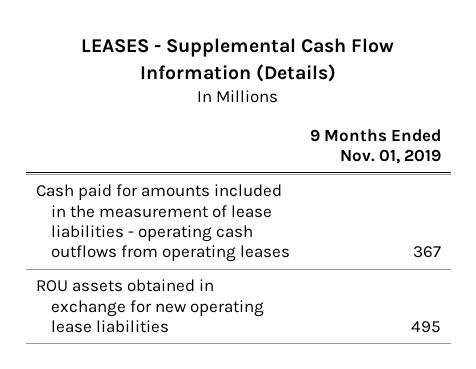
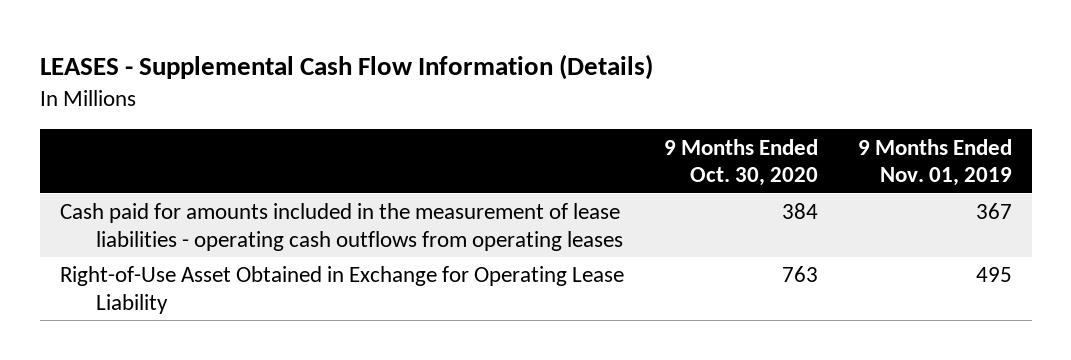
- | 9 Months Ended Nov. 01, 2019
+ | 9 Months Ended Oct. 30, 2020 | 9 Months Ended Nov. 01, 2019
- ROU assets obtained in exchange for new operating lease liabilities | 495
+ Right-of-Use Asset Obtained in Exchange for Operating Lease Liability | 763 | 495

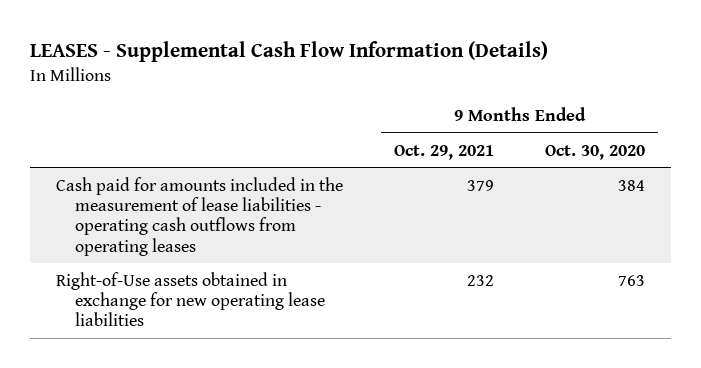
- | 9 Months Ended Oct. 30, 2020 | 9 Months Ended Nov. 01, 2019
+ | 9 Months Ended Oct. 29, 2021 | 9 Months Ended Oct. 30, 2020
- Right-of-Use Asset Obtained in Exchange for Operating Lease Liability | 763 | 495
+ Right-of-Use assets obtained in exchange for new operating lease liabilities | 232 | 763

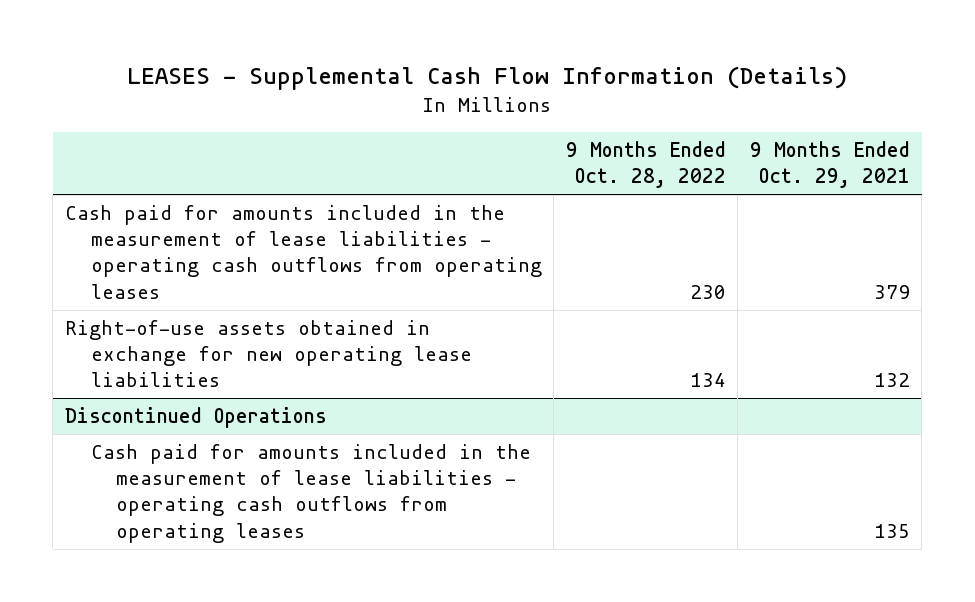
- | 9 Months Ended Oct. 29, 2021 | 9 Months Ended Oct. 30, 2020
+ | 9 Months Ended Oct. 28, 2022 | 9 Months Ended Oct. 29, 2021
- Right-of-Use assets obtained in exchange for new operating lease liabilities | 232 | 763
+ Right-of-use assets obtained in exchange for new operating lease liabilities | 134 | 132
+ Discontinued Operations
+ Cash paid for amounts included in the measurement of lease liabilities - operating cash outflows from operating leases | | 135

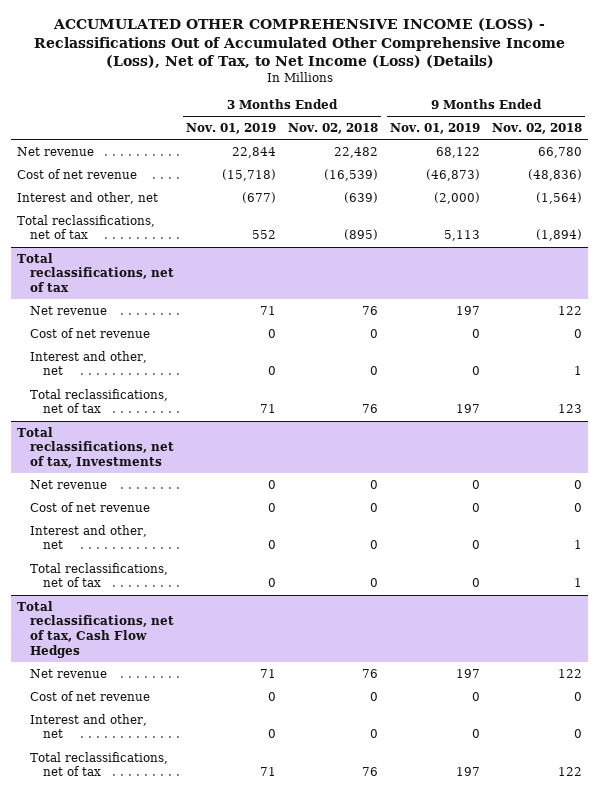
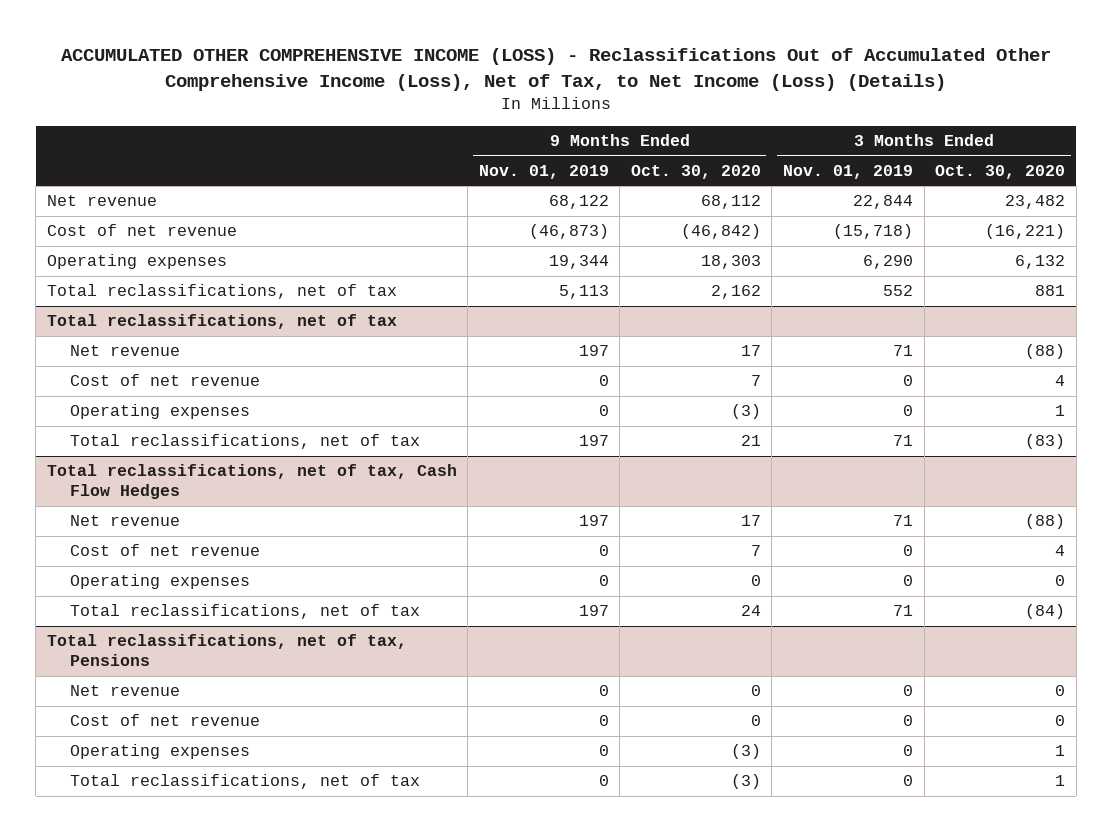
- | 3 Months Ended Nov. 01, 2019 | 3 Months Ended Nov. 02, 2018 | 9 Months Ended Nov. 01, 2019 | 9 Months Ended Nov. 02, 2018
+ | 9 Months Ended Nov. 01, 2019 | 9 Months Ended Oct. 30, 2020 | 3 Months Ended Nov. 01, 2019 | 3 Months Ended Oct. 30, 2020
- Interest and other, net | (677) | (639) | (2,000) | (1,564)
+ Operating expenses | 19,344 | 18,303 | 6,290 | 6,132
@ Total reclassifications, net of tax
- Interest and other, net | 0 | 0 | 0 | 1
+ Operating expenses | 0 | (3) | 0 | 1
- Total reclassifications, net of tax, Investments
- Net revenue | 0 | 0 | 0 | 0
- Cost of net revenue | 0 | 0 | 0 | 0
- Interest and other, net | 0 | 0 | 0 | 1
- Total reclassifications, net of tax | 0 | 0 | 0 | 1
@ Total reclassifications, net of tax, Cash Flow Hedges
- Interest and other, net | 0 | 0 | 0 | 0
+ Operating expenses | 0 | 0 | 0 | 0
+ Total reclassifications, net of tax, Pensions
+ Net revenue | 0 | 0 | 0 | 0
+ Cost of net revenue | 0 | 0 | 0 | 0
+ Operating expenses | 0 | (3) | 0 | 1
+ Total reclassifications, net of tax | 0 | (3) | 0 | 1

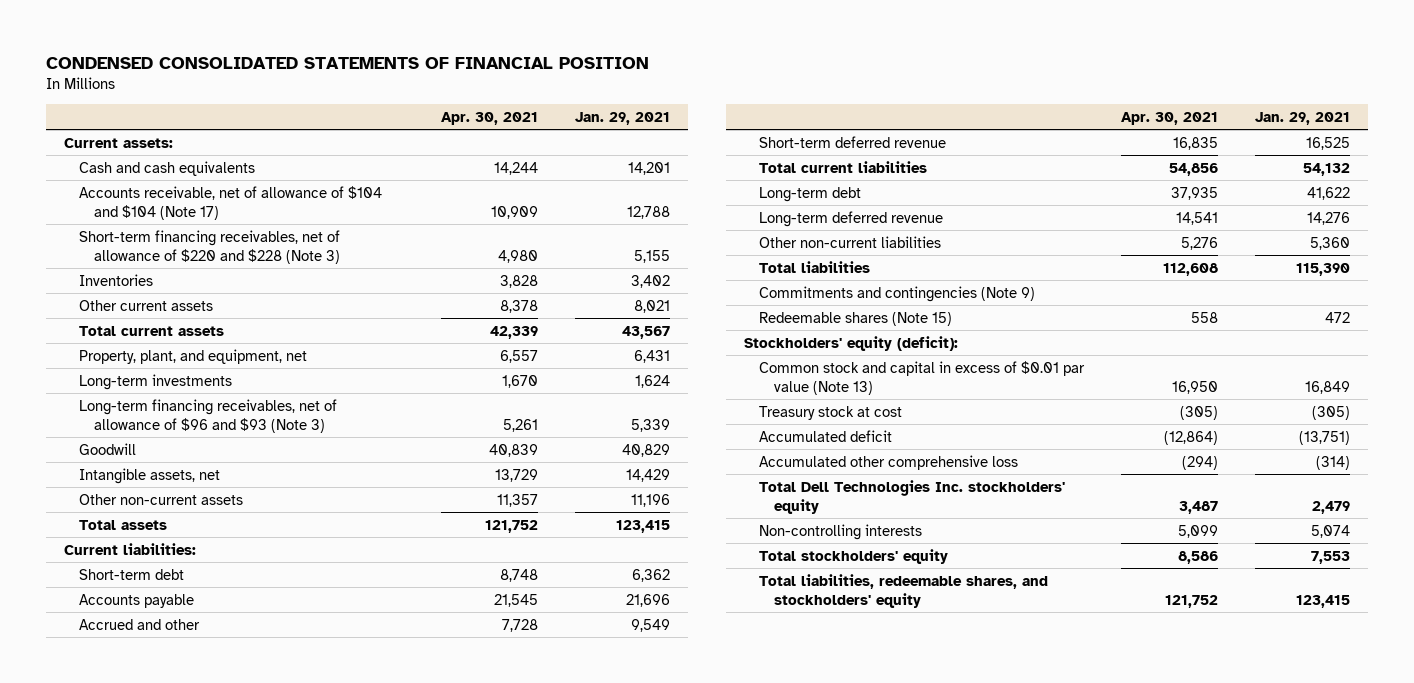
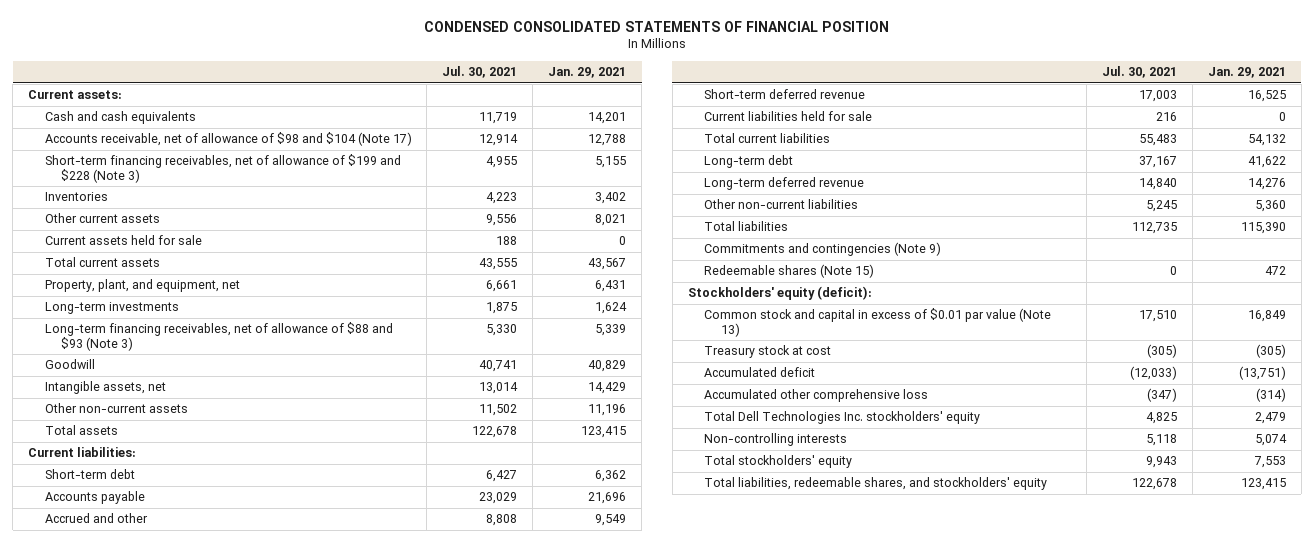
- | Apr. 30, 2021 | Jan. 29, 2021
+ | Jul. 30, 2021 | Jan. 29, 2021
- Accounts receivable, net of allowance of $104 and $104 (Note 17) | 10,909 | 12,788
- Short-term financing receivables, net of allowance of $220 and $228 (Note 3) | 4,980 | 5,155
+ Accounts receivable, net of allowance of $98 and $104 (Note 17) | 12,914 | 12,788
+ Short-term financing receivables, net of allowance of $199 and $228 (Note 3) | 4,955 | 5,155
+ Current assets held for sale | 188 | 0
- Long-term financing receivables, net of allowance of $96 and $93 (Note 3) | 5,261 | 5,339
+ Long-term financing receivables, net of allowance of $88 and $93 (Note 3) | 5,330 | 5,339
+ Current liabilities held for sale | 216 | 0

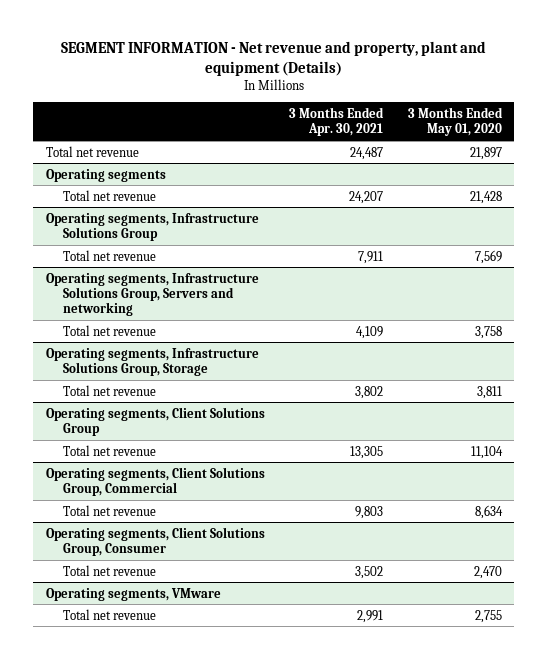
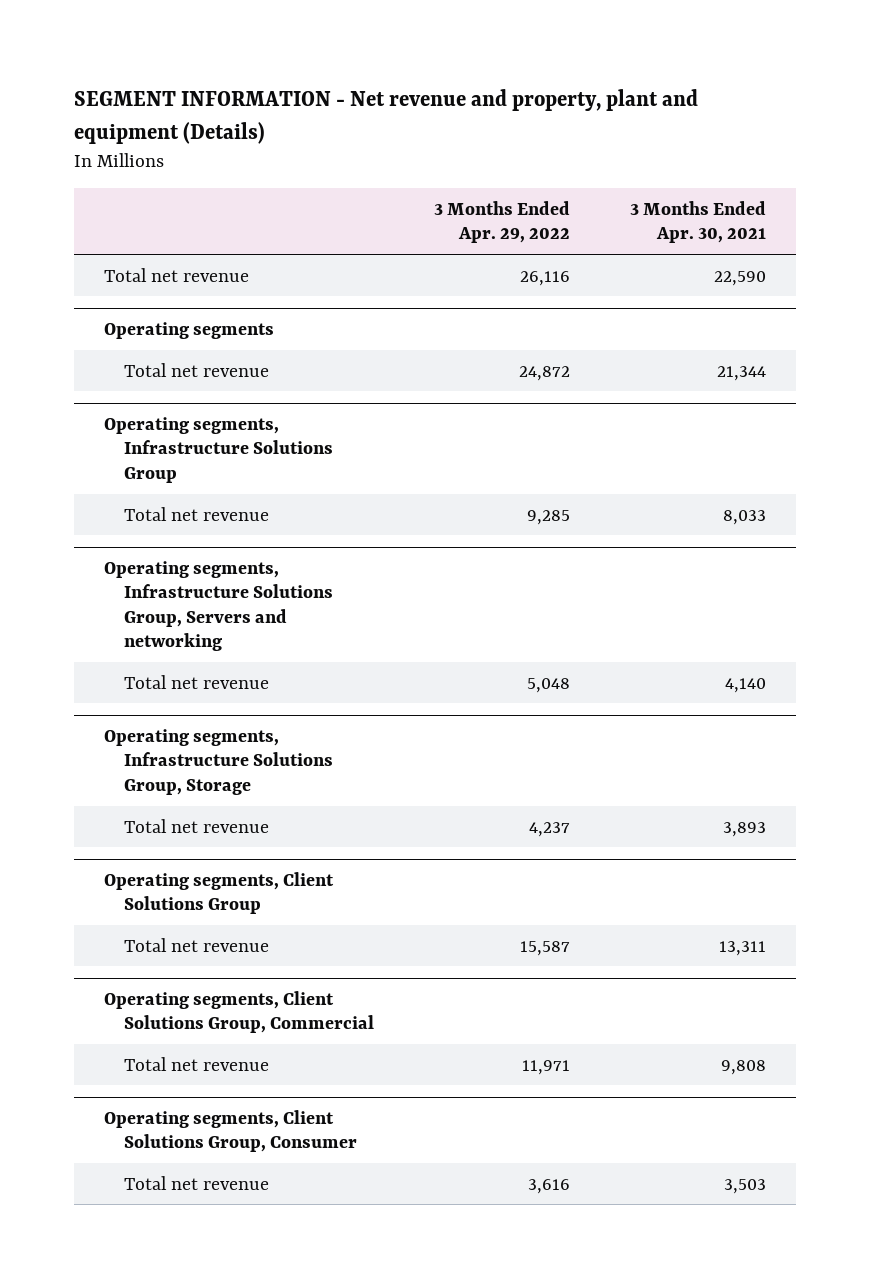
- | 3 Months Ended Apr. 30, 2021 | 3 Months Ended May 01, 2020
+ | 3 Months Ended Apr. 29, 2022 | 3 Months Ended Apr. 30, 2021
- Total net revenue | 24,487 | 21,897
+ Total net revenue | 26,116 | 22,590
@ Operating segments
- Total net revenue | 24,207 | 21,428
+ Total net revenue | 24,872 | 21,344
@ Operating segments, Infrastructure Solutions Group
- Total net revenue | 7,911 | 7,569
+ Total net revenue | 9,285 | 8,033
@ Operating segments, Infrastructure Solutions Group, Servers and networking
- Total net revenue | 4,109 | 3,758
+ Total net revenue | 5,048 | 4,140
@ Operating segments, Infrastructure Solutions Group, Storage
- Total net revenue | 3,802 | 3,811
+ Total net revenue | 4,237 | 3,893
@ Operating segments, Client Solutions Group
- Total net revenue | 13,305 | 11,104
+ Total net revenue | 15,587 | 13,311
@ Operating segments, Client Solutions Group, Commercial
- Total net revenue | 9,803 | 8,634
+ Total net revenue | 11,971 | 9,808
@ Operating segments, Client Solutions Group, Consumer
- Total net revenue | 3,502 | 2,470
- Operating segments, VMware
- Total net revenue | 2,991 | 2,755
@ Operating segments, Client Solutions Group, Consumer
+ Total net revenue | 3,616 | 3,503

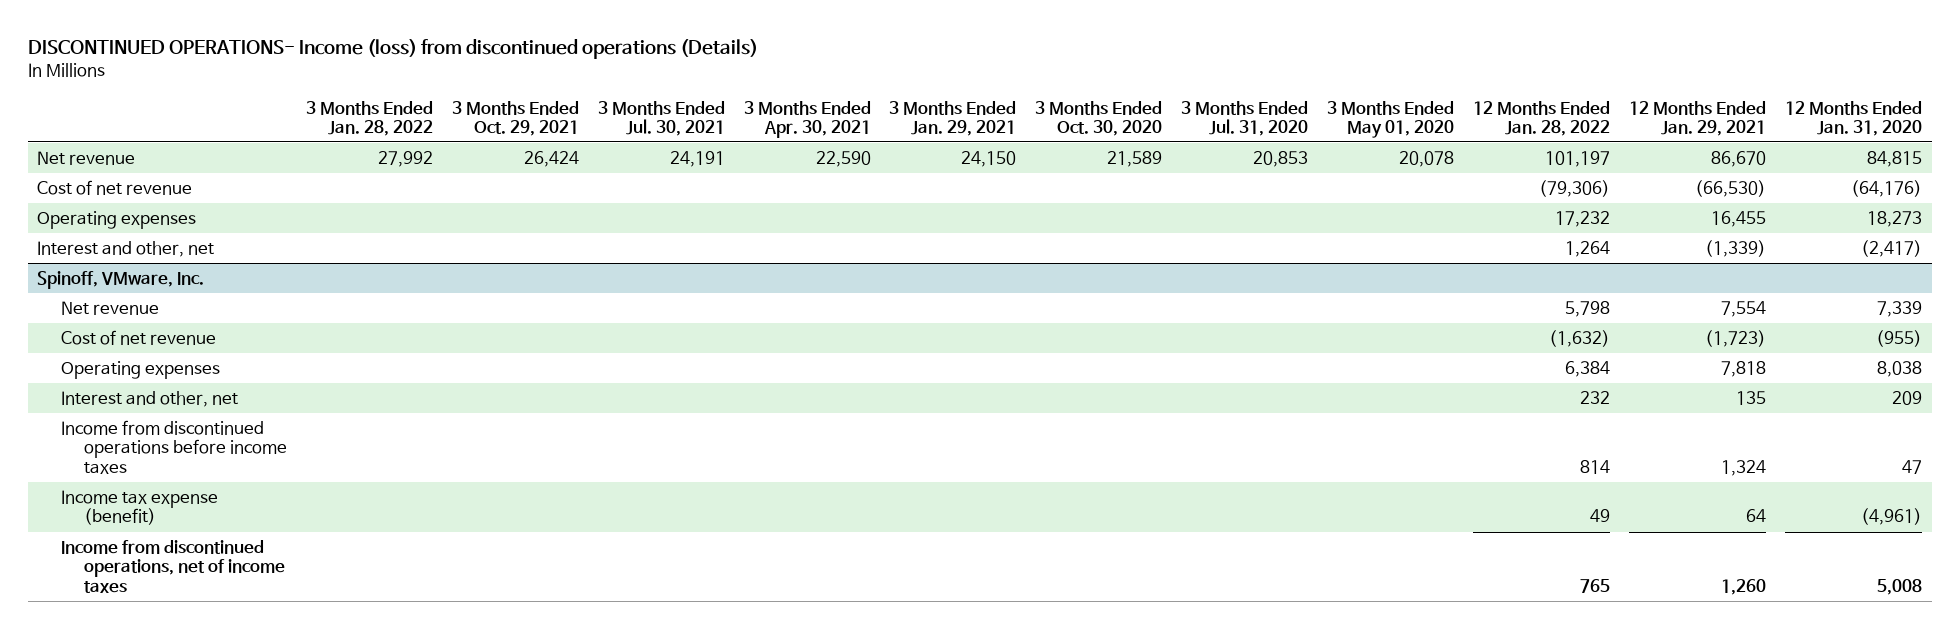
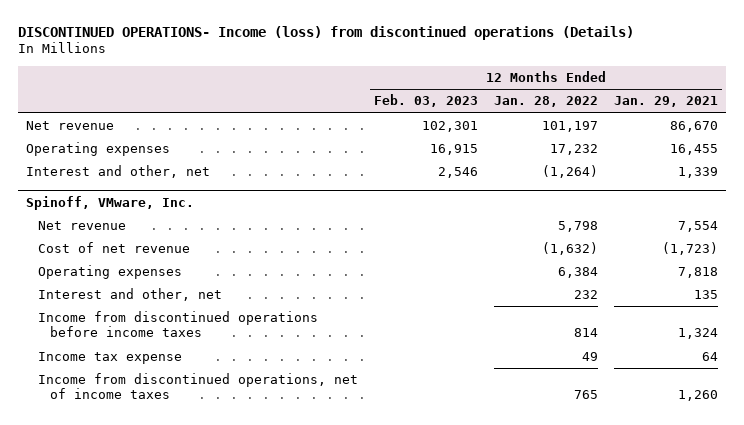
- | 3 Months Ended Jan. 28, 2022 | 3 Months Ended Oct. 29, 2021 | 3 Months Ended Jul. 30, 2021 | 3 Months Ended Apr. 30, 2021 | 3 Months Ended Jan. 29, 2021 | 3 Months Ended Oct. 30, 2020 | 3 Months Ended Jul. 31, 2020 | 3 Months Ended May 01, 2020 | 12 Months Ended Jan. 28, 2022 | 12 Months Ended Jan. 29, 2021 | 12 Months Ended Jan. 31, 2020
+ | 12 Months Ended Feb. 03, 2023 | 12 Months Ended Jan. 28, 2022 | 12 Months Ended Jan. 29, 2021
- Cost of net revenue | | | | | | | | | (79,306) | (66,530) | (64,176)
- Interest and other, net | | | | | | | | | 1,264 | (1,339) | (2,417)
+ Interest and other, net | 2,546 | (1,264) | 1,339
@ Spinoff, VMware, Inc.
- Income tax expense (benefit) | | | | | | | | | 49 | 64 | (4,961)
+ Income tax expense | | 49 | 64

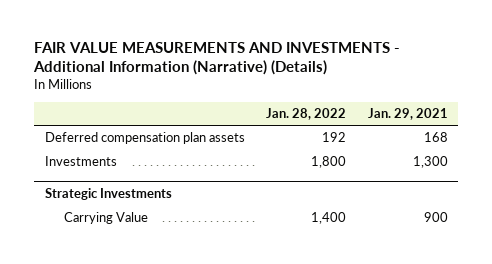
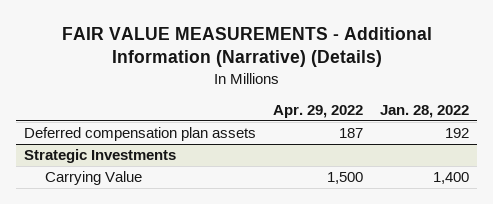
- FAIR VALUE MEASUREMENTS AND INVESTMENTS - Additional Information (Narrative) (Details)
+ FAIR VALUE MEASUREMENTS - Additional Information (Narrative) (Details)
- | Jan. 28, 2022 | Jan. 29, 2021
+ | Apr. 29, 2022 | Jan. 28, 2022
- Investments | 1,800 | 1,300

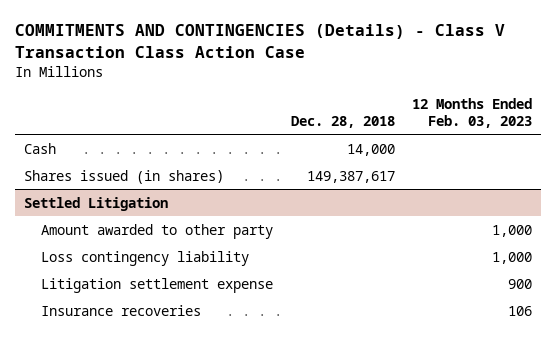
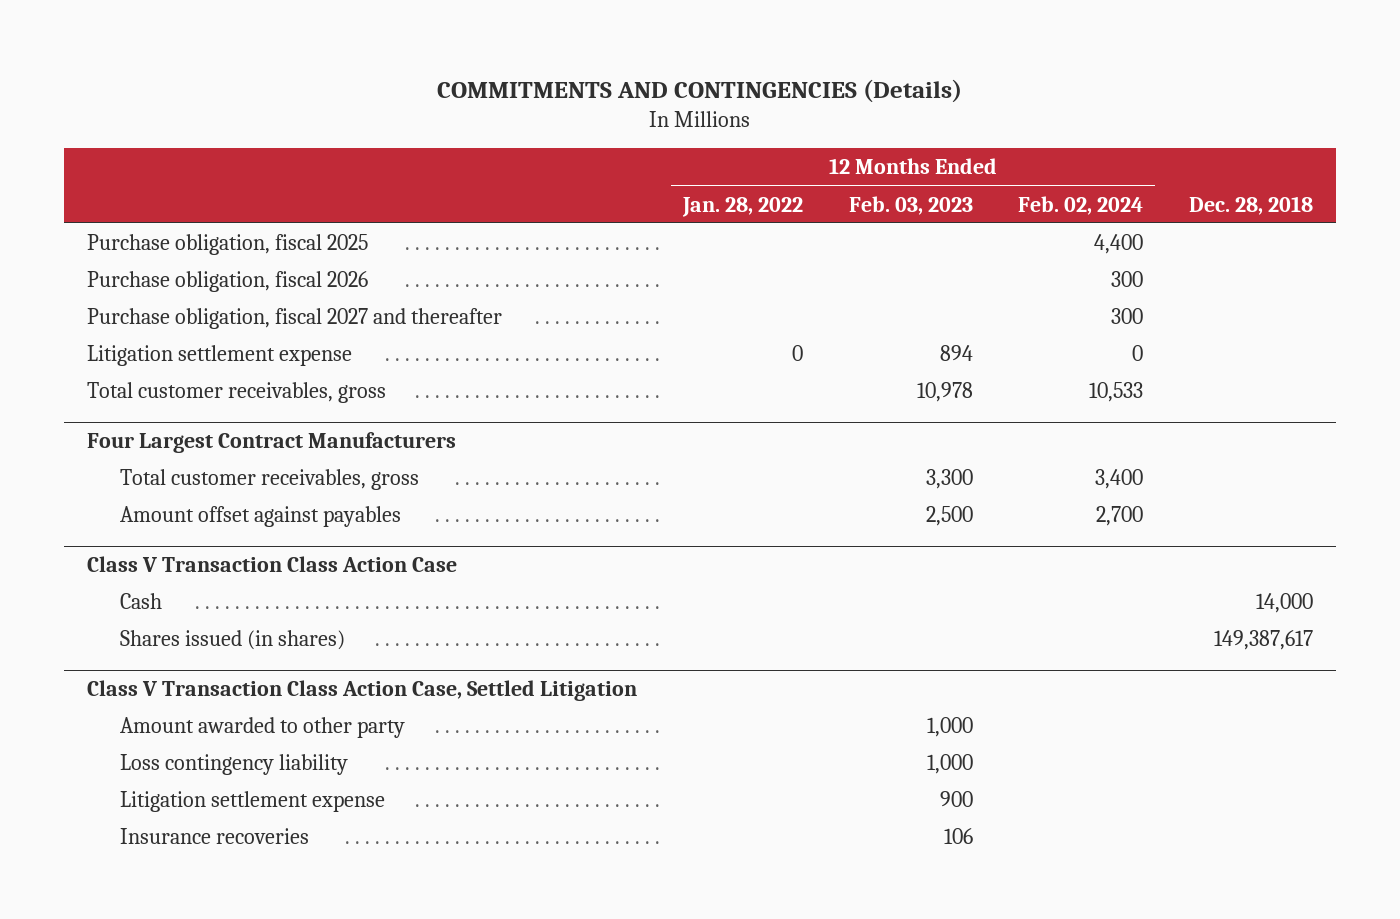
- COMMITMENTS AND CONTINGENCIES (Details) - Class V Transaction Class Action Case
+ COMMITMENTS AND CONTINGENCIES (Details)
- | Dec. 28, 2018 | 12 Months Ended Feb. 03, 2023
+ | 12 Months Ended Jan. 28, 2022 | 12 Months Ended Feb. 03, 2023 | 12 Months Ended Feb. 02, 2024 | Dec. 28, 2018
+ Purchase obligation, fiscal 2025 | | | 4,400 |
+ Purchase obligation, fiscal 2026 | | | 300 |
+ Purchase obligation, fiscal 2027 and thereafter | | | 300 |
+ Litigation settlement expense | 0 | 894 | 0 |
+ Total customer receivables, gross | | 10,978 | 10,533 |
+ Four Largest Contract Manufacturers
+ Total customer receivables, gross | | 3,300 | 3,400 |
+ Amount offset against payables | | 2,500 | 2,700 |
+ Class V Transaction Class Action Case
- Settled Litigation
+ Class V Transaction Class Action Case, Settled Litigation

